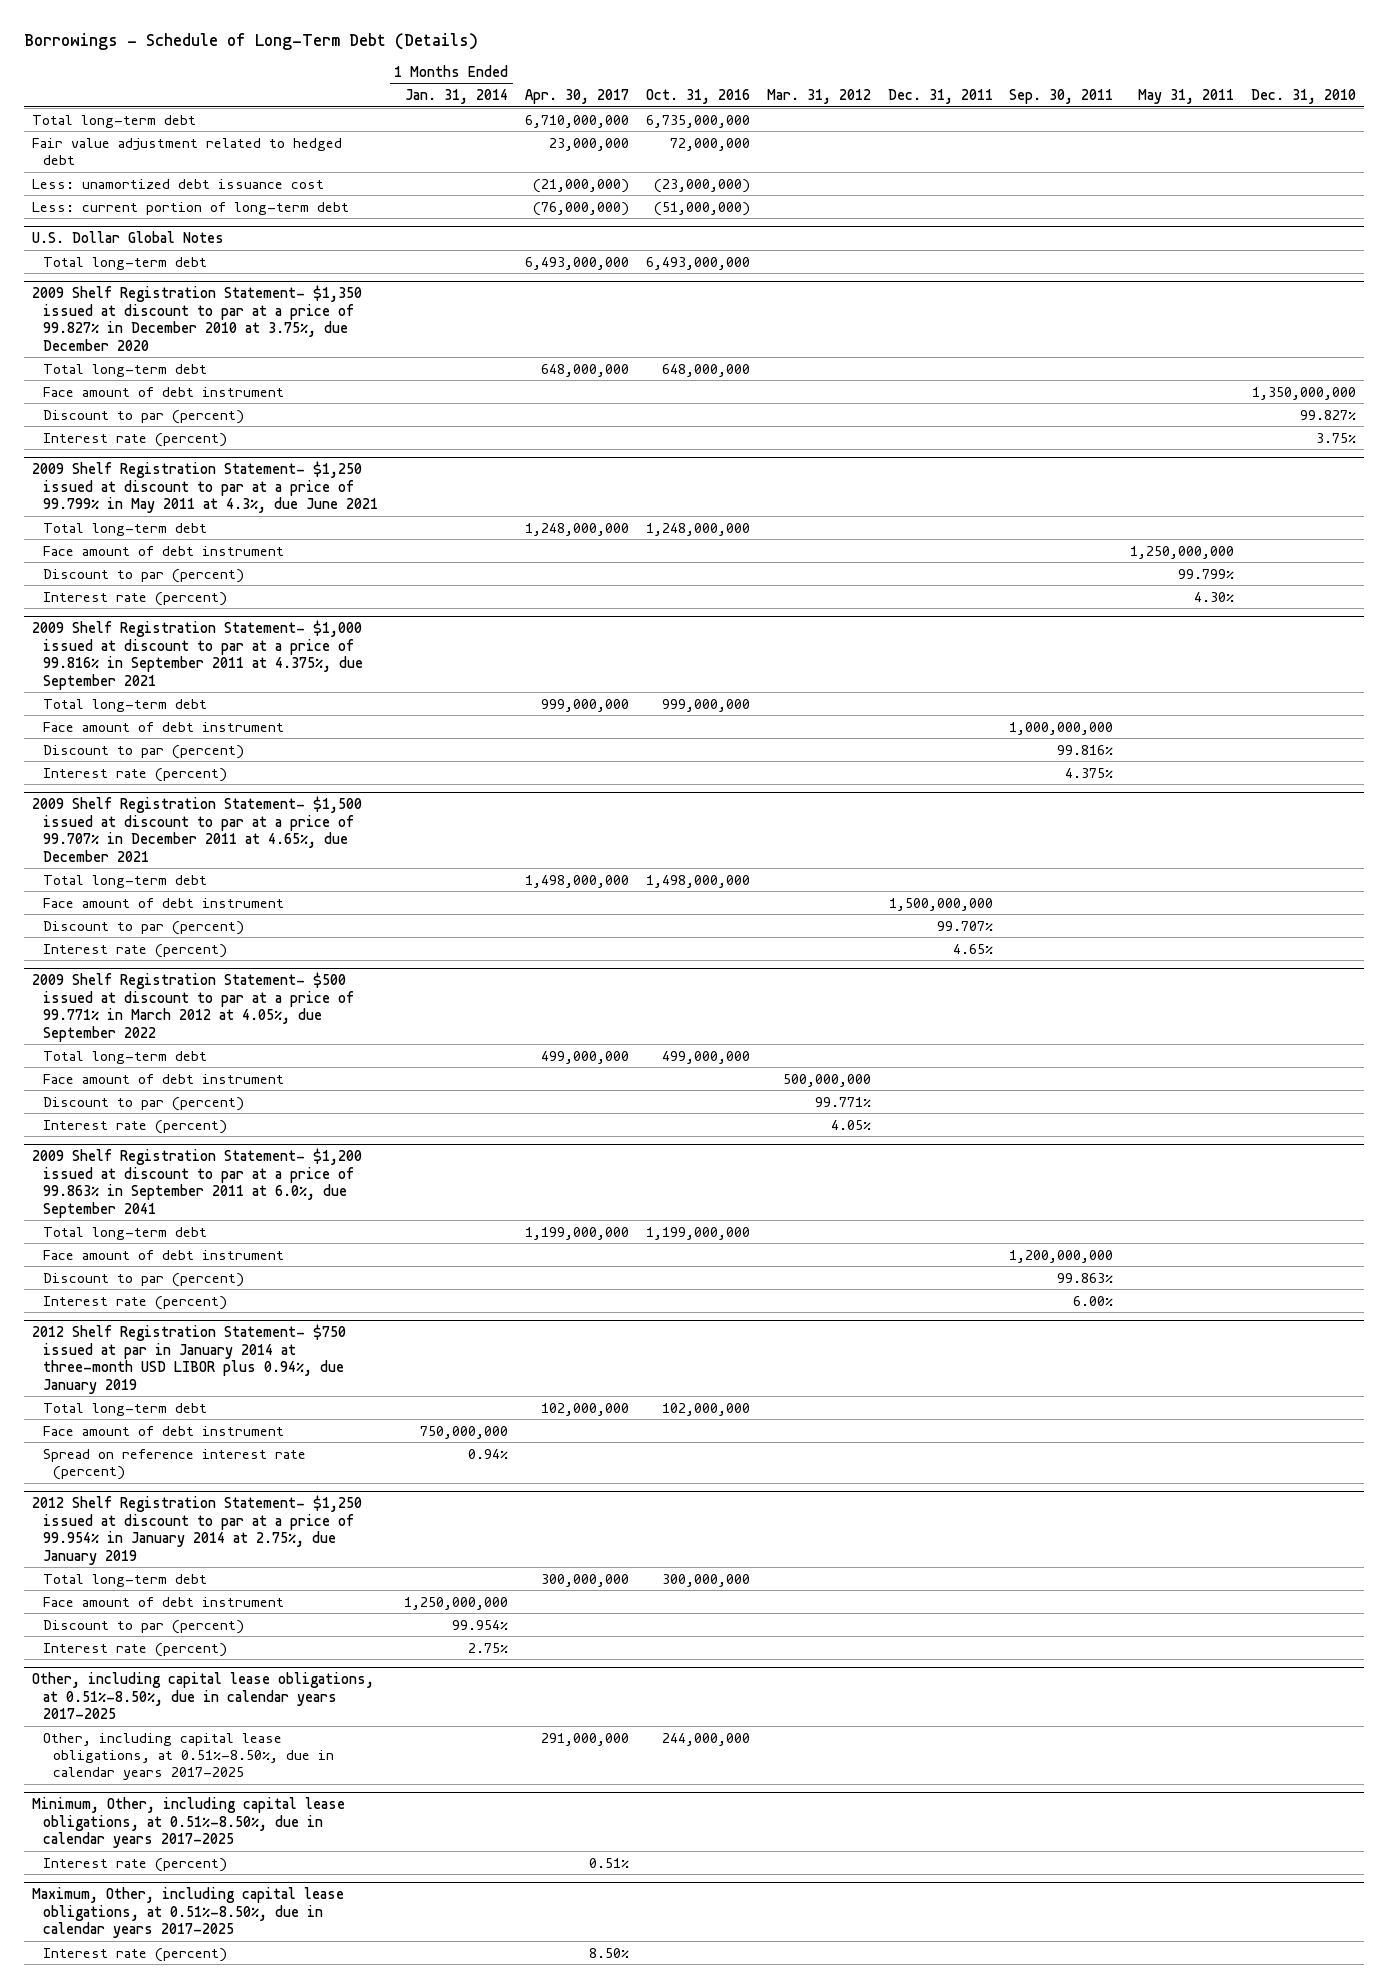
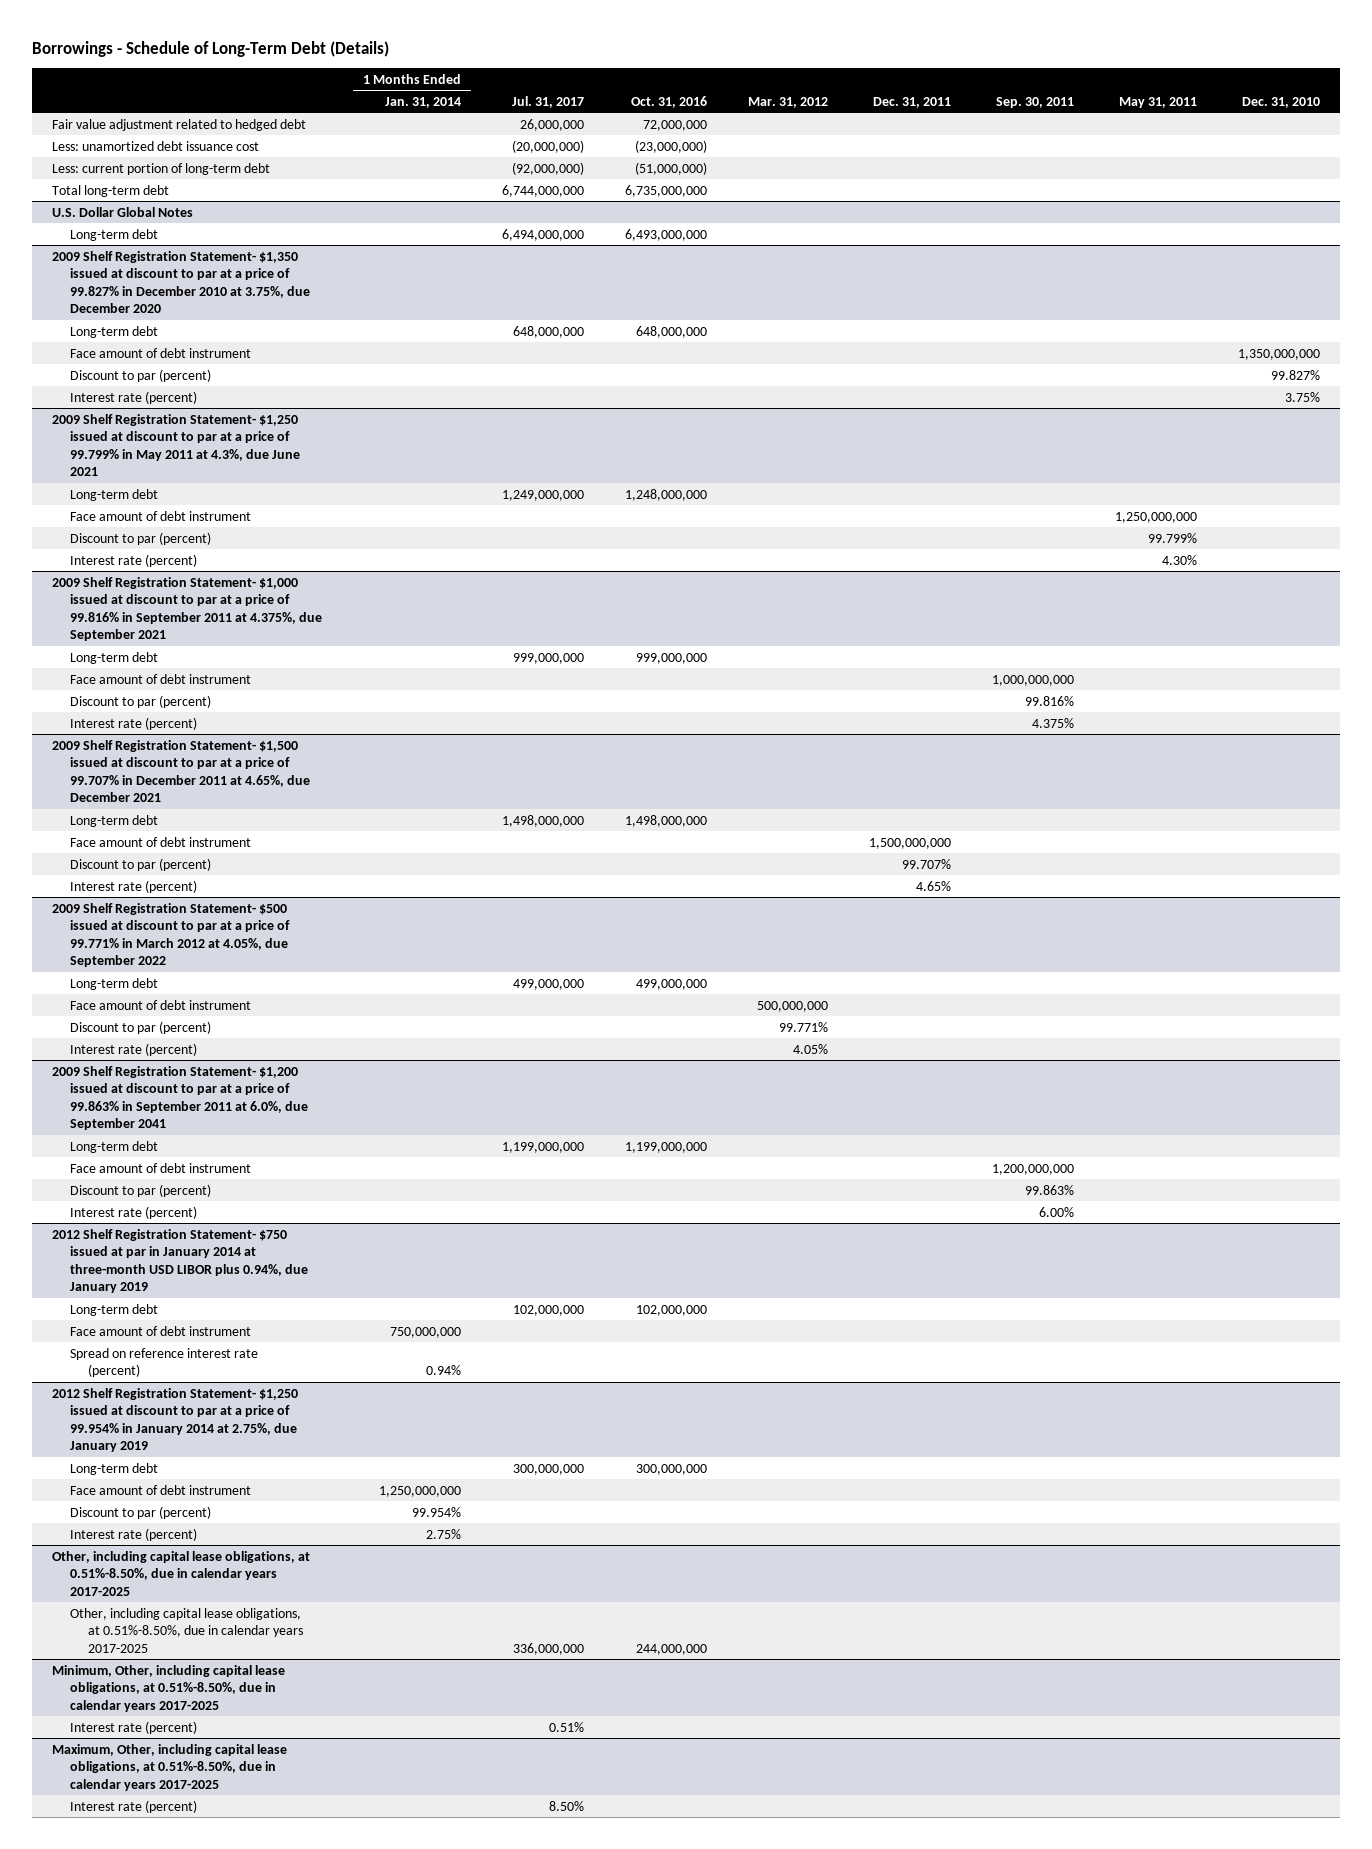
- | 1 Months Ended Jan. 31, 2014 | Apr. 30, 2017 | Oct. 31, 2016 | Mar. 31, 2012 | Dec. 31, 2011 | Sep. 30, 2011 | May 31, 2011 | Dec. 31, 2010
+ | 1 Months Ended Jan. 31, 2014 | Jul. 31, 2017 | Oct. 31, 2016 | Mar. 31, 2012 | Dec. 31, 2011 | Sep. 30, 2011 | May 31, 2011 | Dec. 31, 2010
moved down: Total long-term debt | | 6,744,000,000 | 6,735,000,000 | | | | |
@ U.S. Dollar Global Notes
- Total long-term debt | | 6,493,000,000 | 6,493,000,000 | | | | |
+ Long-term debt | | 6,494,000,000 | 6,493,000,000 | | | | |
@ 2009 Shelf Registration Statement- $1,350 issued at discount to par at a price of 99.827% in December 2010 at 3.75%, due December 2020
- Total long-term debt | | 648,000,000 | 648,000,000 | | | | |
+ Long-term debt | | 648,000,000 | 648,000,000 | | | | |
@ 2009 Shelf Registration Statement- $1,250 issued at discount to par at a price of 99.799% in May 2011 at 4.3%, due June 2021
- Total long-term debt | | 1,248,000,000 | 1,248,000,000 | | | | |
+ Long-term debt | | 1,249,000,000 | 1,248,000,000 | | | | |
@ 2009 Shelf Registration Statement- $1,000 issued at discount to par at a price of 99.816% in September 2011 at 4.375%, due September 2021
- Total long-term debt | | 999,000,000 | 999,000,000 | | | | |
+ Long-term debt | | 999,000,000 | 999,000,000 | | | | |
@ 2009 Shelf Registration Statement- $1,500 issued at discount to par at a price of 99.707% in December 2011 at 4.65%, due December 2021
- Total long-term debt | | 1,498,000,000 | 1,498,000,000 | | | | |
+ Long-term debt | | 1,498,000,000 | 1,498,000,000 | | | | |
@ 2009 Shelf Registration Statement- $500 issued at discount to par at a price of 99.771% in March 2012 at 4.05%, due September 2022
- Total long-term debt | | 499,000,000 | 499,000,000 | | | | |
+ Long-term debt | | 499,000,000 | 499,000,000 | | | | |
@ 2009 Shelf Registration Statement- $1,200 issued at discount to par at a price of 99.863% in September 2011 at 6.0%, due September 2041
- Total long-term debt | | 1,199,000,000 | 1,199,000,000 | | | | |
+ Long-term debt | | 1,199,000,000 | 1,199,000,000 | | | | |
@ 2012 Shelf Registration Statement- $750 issued at par in January 2014 at three-month USD LIBOR plus 0.94%, due January 2019
- Total long-term debt | | 102,000,000 | 102,000,000 | | | | |
+ Long-term debt | | 102,000,000 | 102,000,000 | | | | |
@ 2012 Shelf Registration Statement- $1,250 issued at discount to par at a price of 99.954% in January 2014 at 2.75%, due January 2019
- Total long-term debt | | 300,000,000 | 300,000,000 | | | | |
+ Long-term debt | | 300,000,000 | 300,000,000 | | | | |

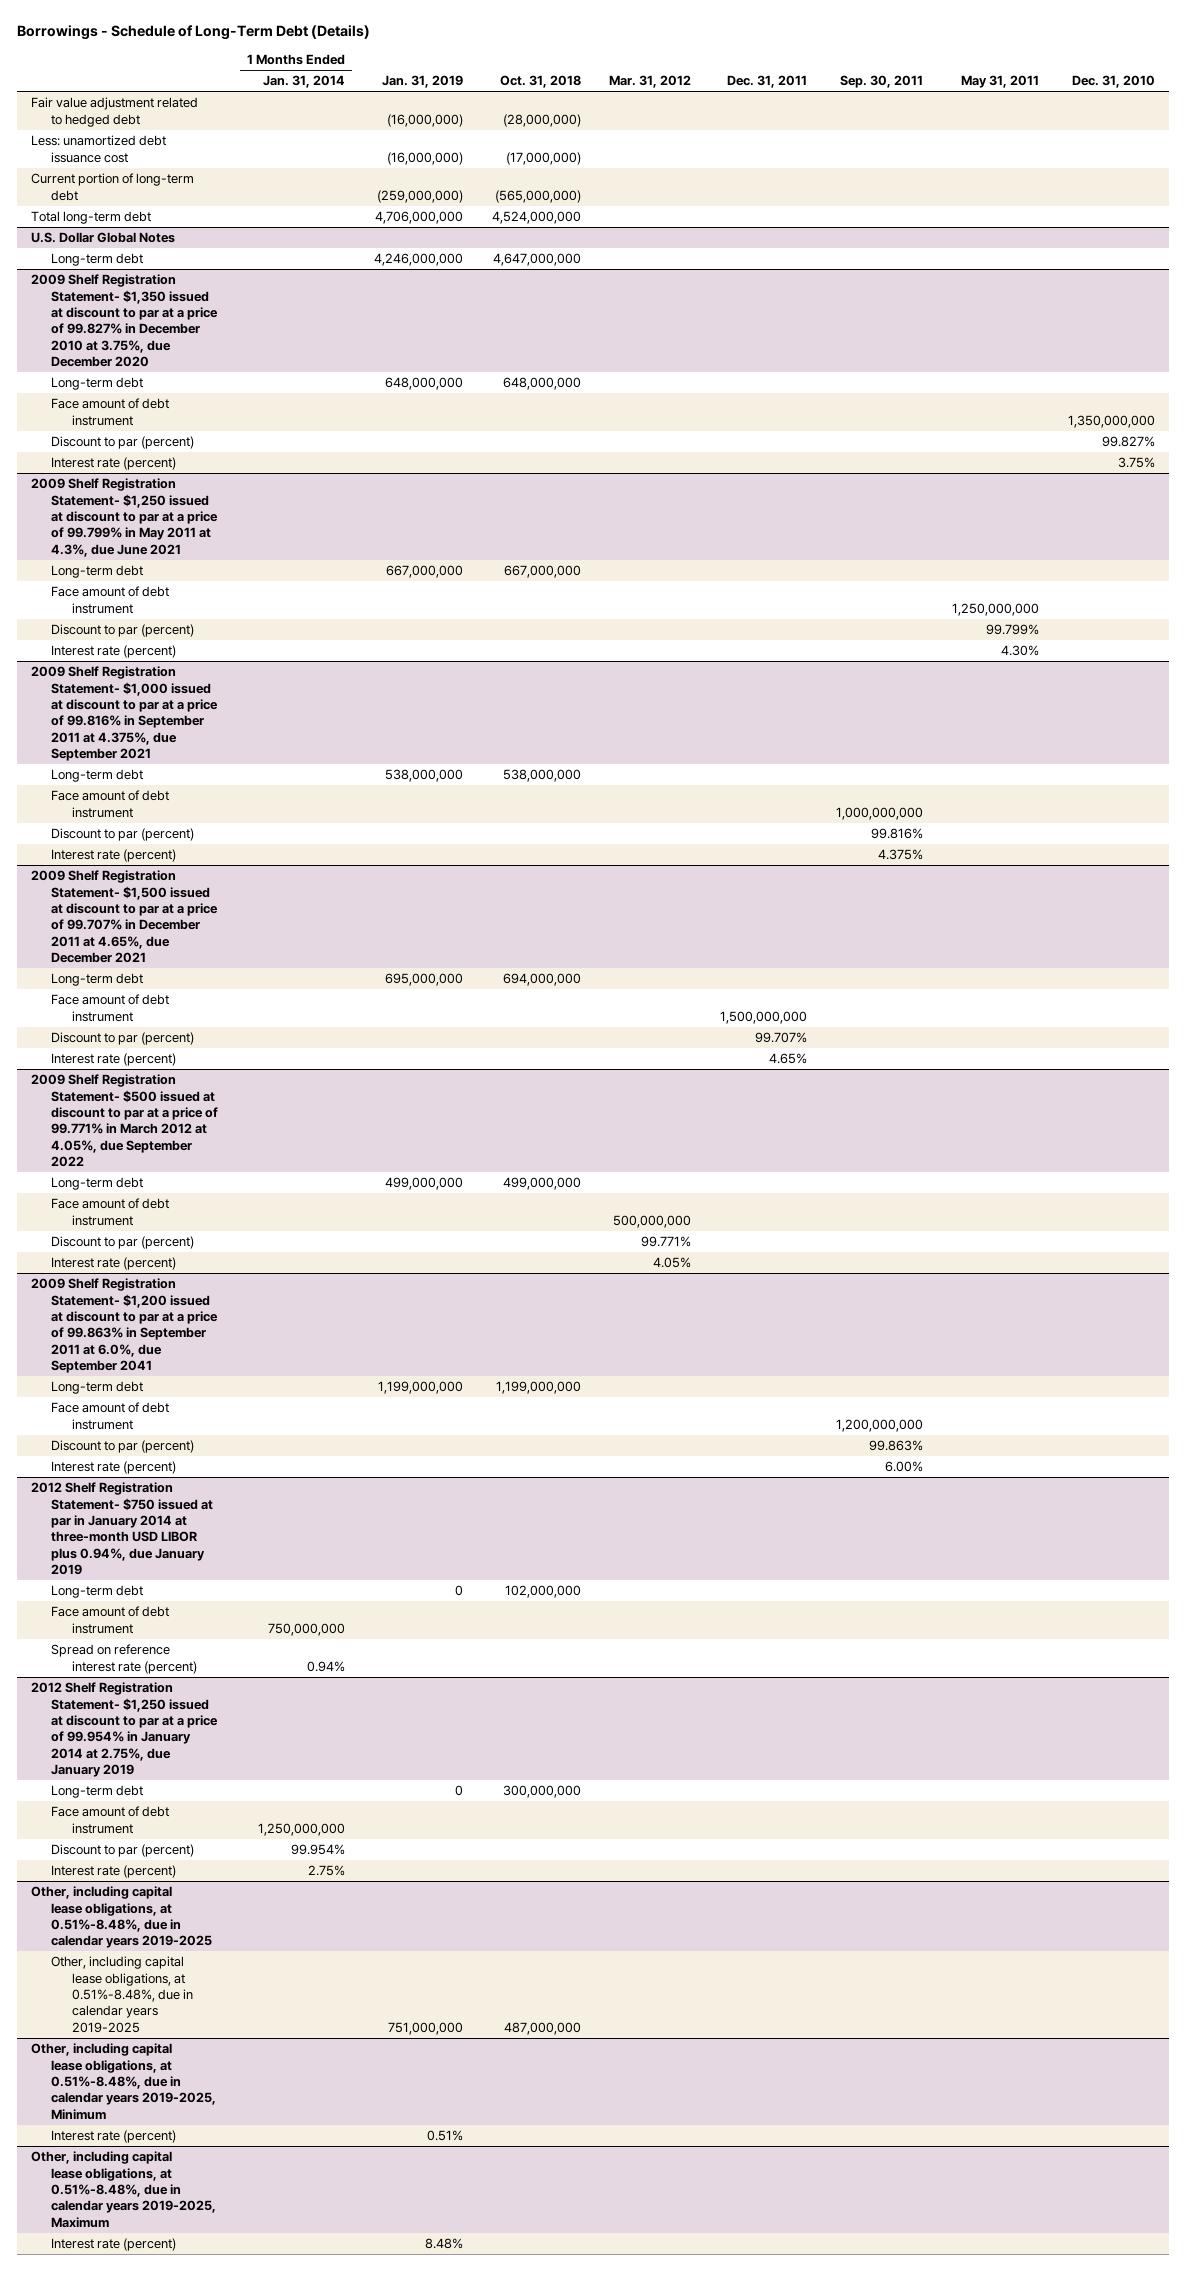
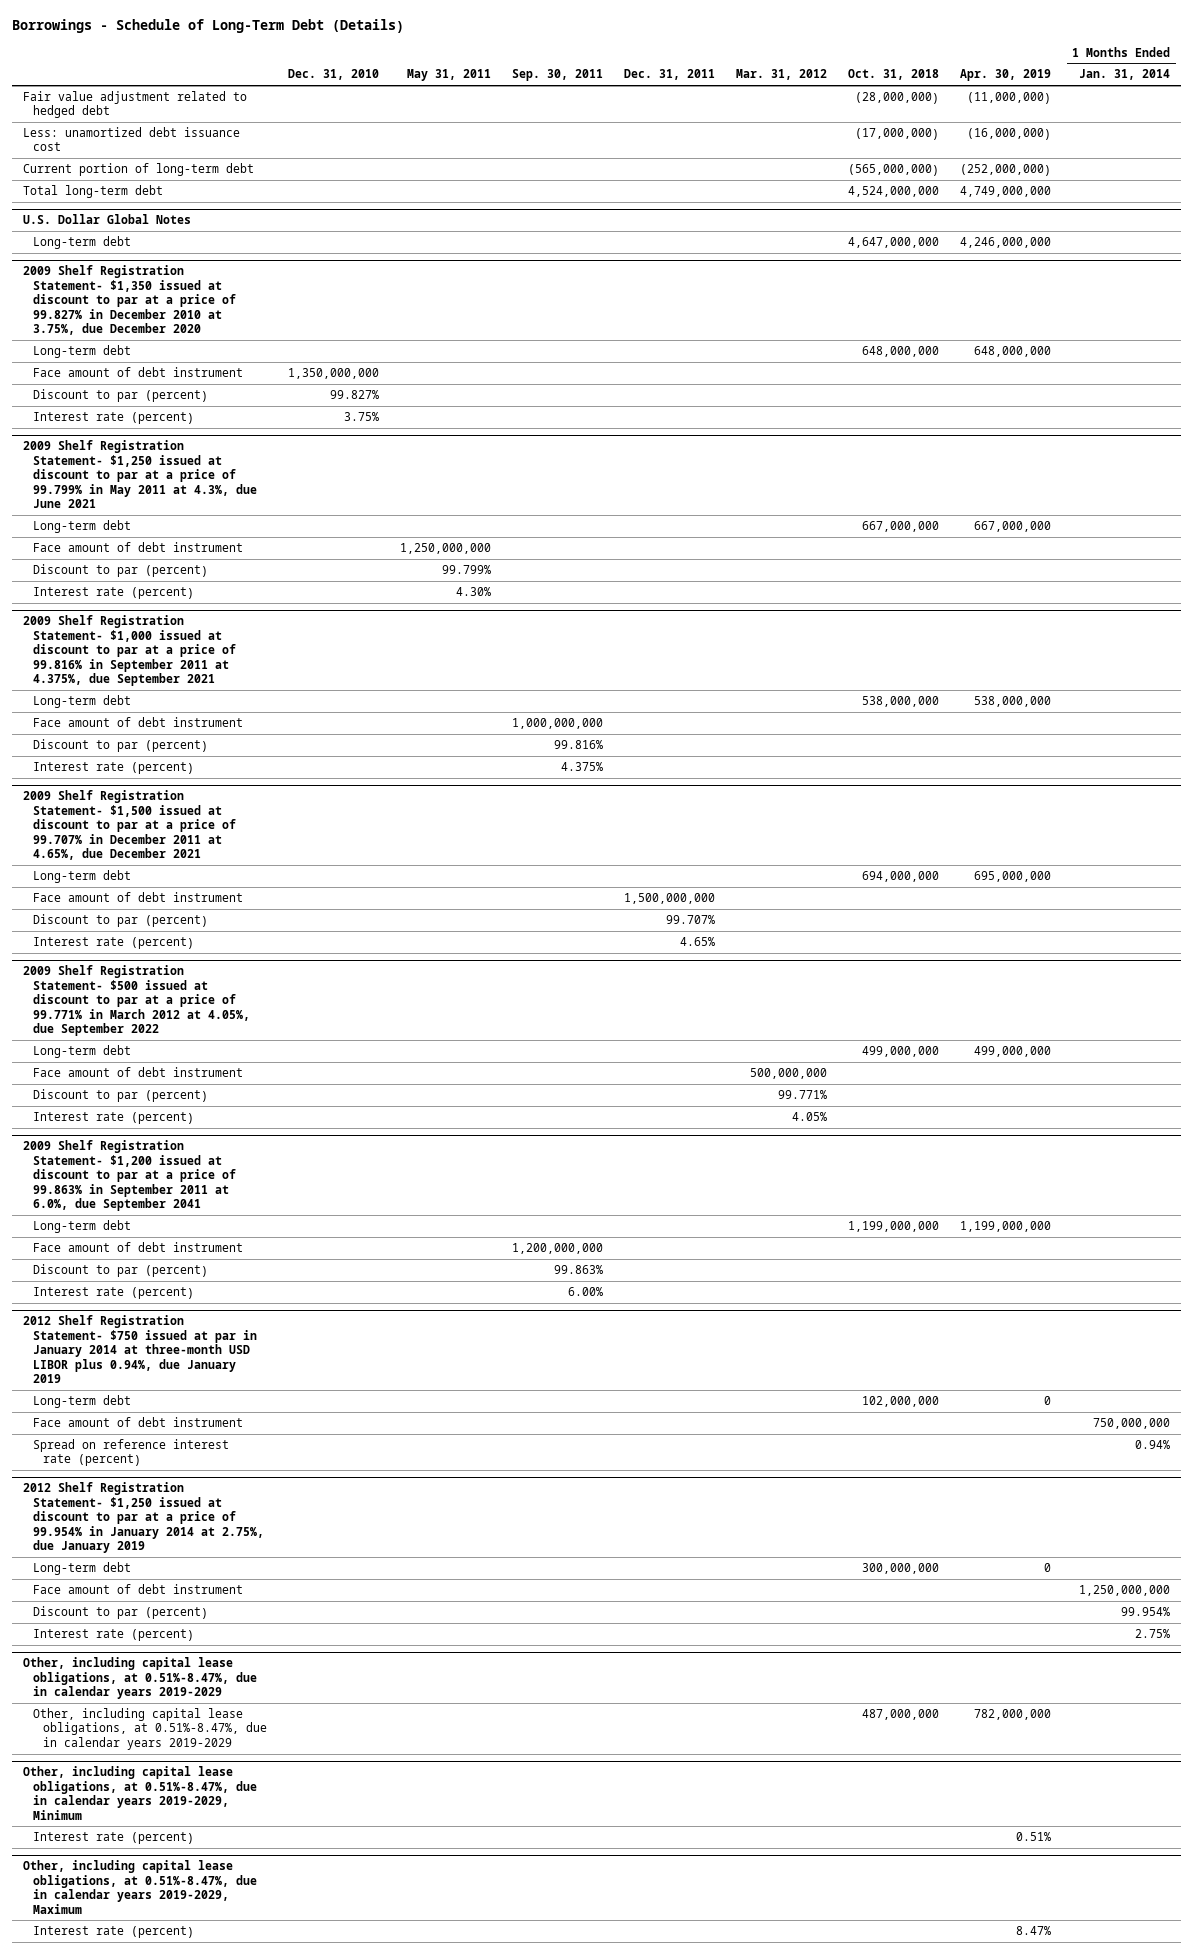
- | 1 Months Ended Jan. 31, 2014 | Jan. 31, 2019 | Oct. 31, 2018 | Mar. 31, 2012 | Dec. 31, 2011 | Sep. 30, 2011 | May 31, 2011 | Dec. 31, 2010
+ | Dec. 31, 2010 | May 31, 2011 | Sep. 30, 2011 | Dec. 31, 2011 | Mar. 31, 2012 | Oct. 31, 2018 | Apr. 30, 2019 | 1 Months Ended Jan. 31, 2014
- Other, including capital lease obligations, at 0.51%-8.48%, due in calendar years 2019-2025
- Other, including capital lease obligations, at 0.51%-8.48%, due in calendar years 2019-2025 | | 751,000,000 | 487,000,000 | | | | |
- Other, including capital lease obligations, at 0.51%-8.48%, due in calendar years 2019-2025, Minimum
+ Other, including capital lease obligations, at 0.51%-8.47%, due in calendar years 2019-2029
+ Other, including capital lease obligations, at 0.51%-8.47%, due in calendar years 2019-2029 | | | | | | 487,000,000 | 782,000,000 |
+ Other, including capital lease obligations, at 0.51%-8.47%, due in calendar years 2019-2029, Minimum
- Other, including capital lease obligations, at 0.51%-8.48%, due in calendar years 2019-2025, Maximum
+ Other, including capital lease obligations, at 0.51%-8.47%, due in calendar years 2019-2029, Maximum

